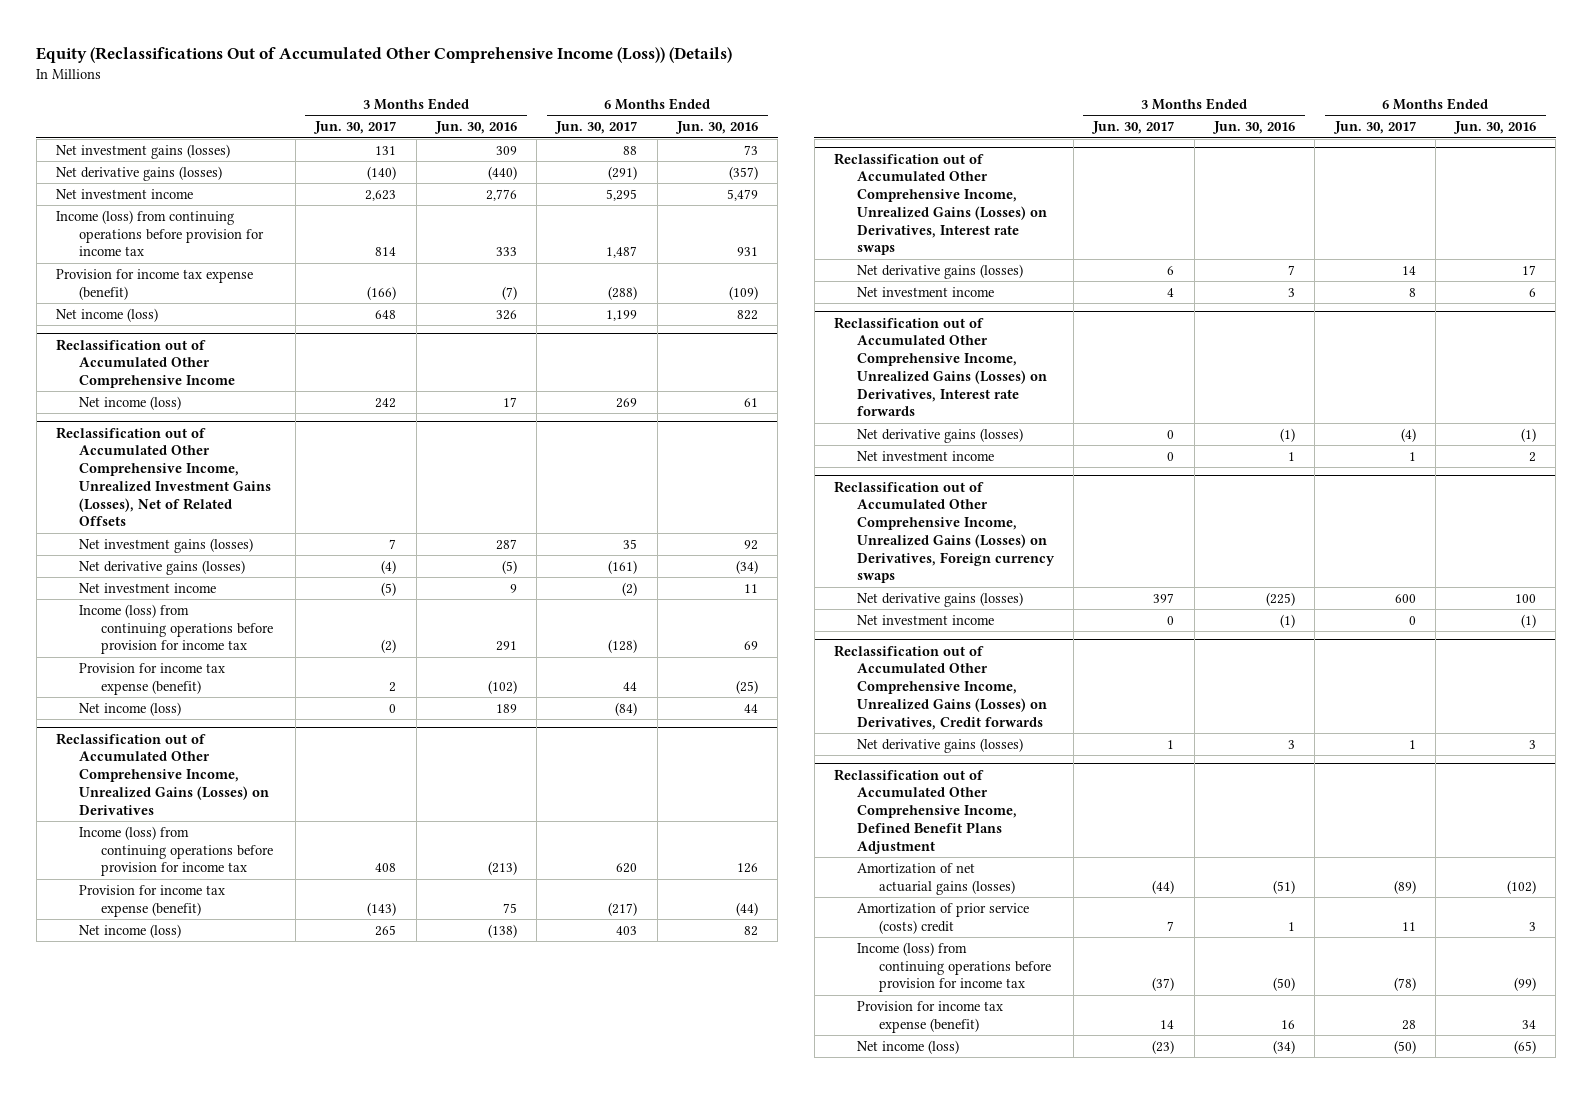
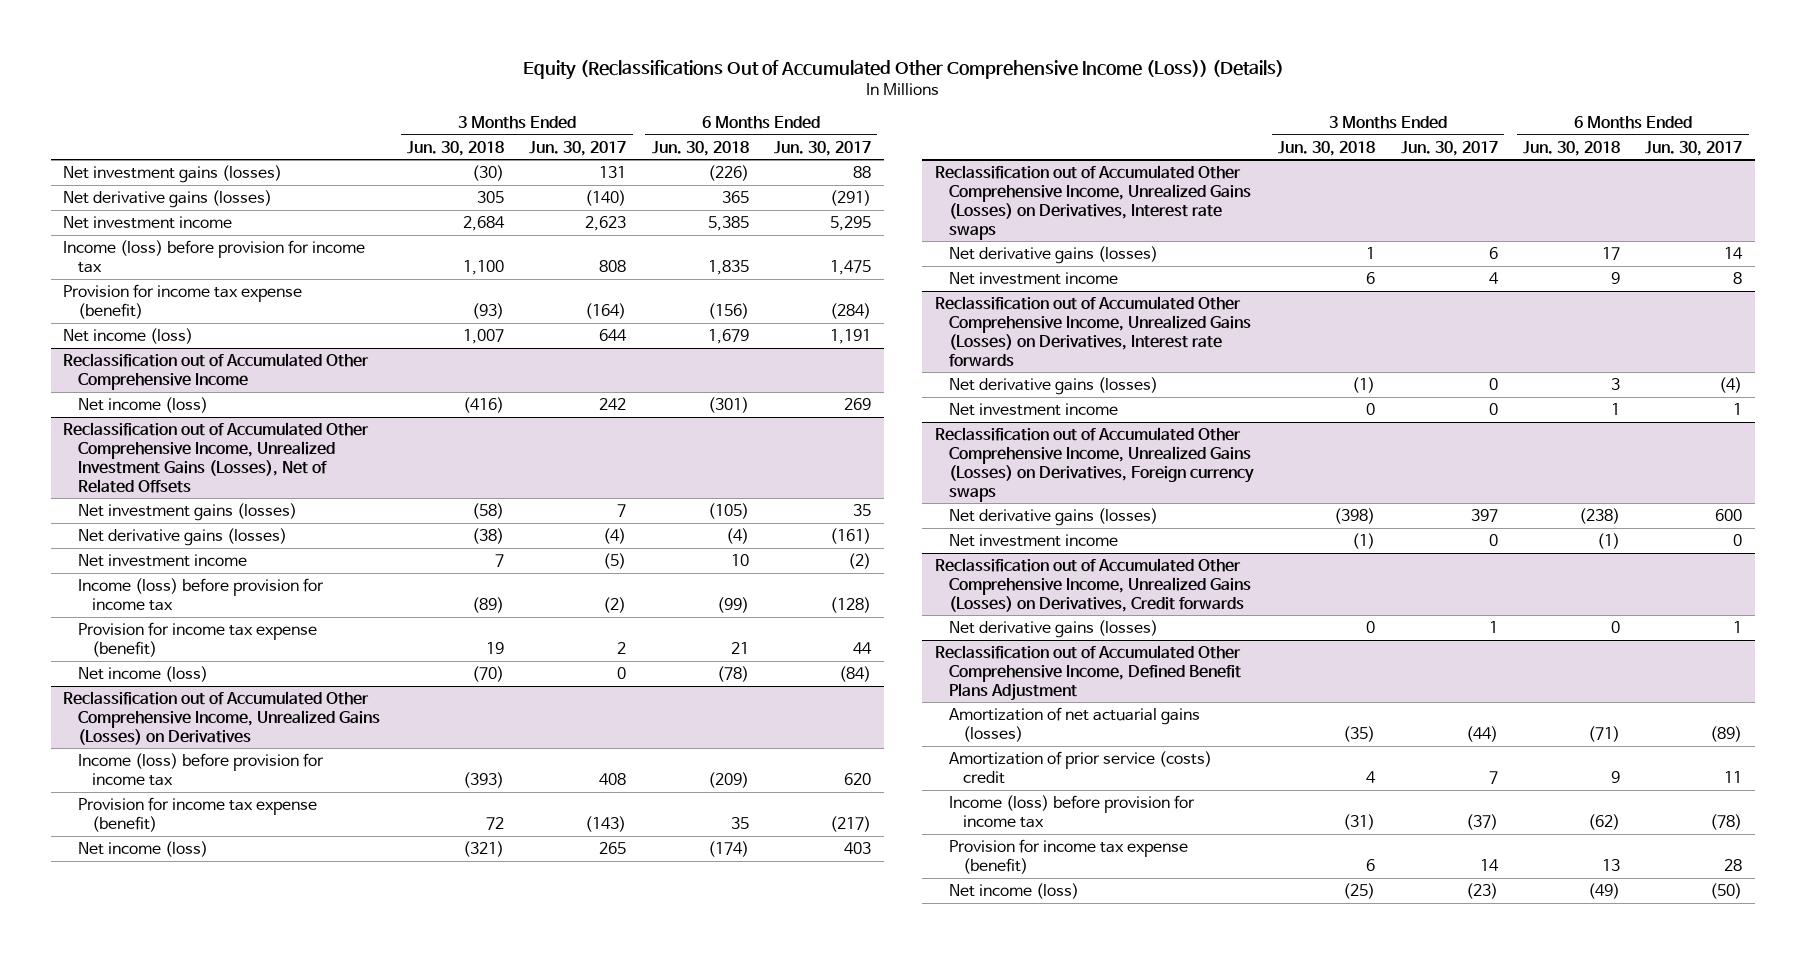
- | 3 Months Ended Jun. 30, 2017 | 3 Months Ended Jun. 30, 2016 | 6 Months Ended Jun. 30, 2017 | 6 Months Ended Jun. 30, 2016
+ | 3 Months Ended Jun. 30, 2018 | 3 Months Ended Jun. 30, 2017 | 6 Months Ended Jun. 30, 2018 | 6 Months Ended Jun. 30, 2017
- Income (loss) from continuing operations before provision for income tax | 814 | 333 | 1,487 | 931
- Provision for income tax expense (benefit) | (166) | (7) | (288) | (109)
- Net income (loss) | 648 | 326 | 1,199 | 822
+ Income (loss) before provision for income tax | 1,100 | 808 | 1,835 | 1,475
+ Provision for income tax expense (benefit) | (93) | (164) | (156) | (284)
+ Net income (loss) | 1,007 | 644 | 1,679 | 1,191
@ Reclassification out of Accumulated Other Comprehensive Income, Unrealized Investment Gains (Losses), Net of Related Offsets
- Income (loss) from continuing operations before provision for income tax | (2) | 291 | (128) | 69
+ Income (loss) before provision for income tax | (89) | (2) | (99) | (128)
@ Reclassification out of Accumulated Other Comprehensive Income, Unrealized Gains (Losses) on Derivatives
- Income (loss) from continuing operations before provision for income tax | 408 | (213) | 620 | 126
+ Income (loss) before provision for income tax | (393) | 408 | (209) | 620
@ Reclassification out of Accumulated Other Comprehensive Income, Defined Benefit Plans Adjustment
- Income (loss) from continuing operations before provision for income tax | (37) | (50) | (78) | (99)
+ Income (loss) before provision for income tax | (31) | (37) | (62) | (78)

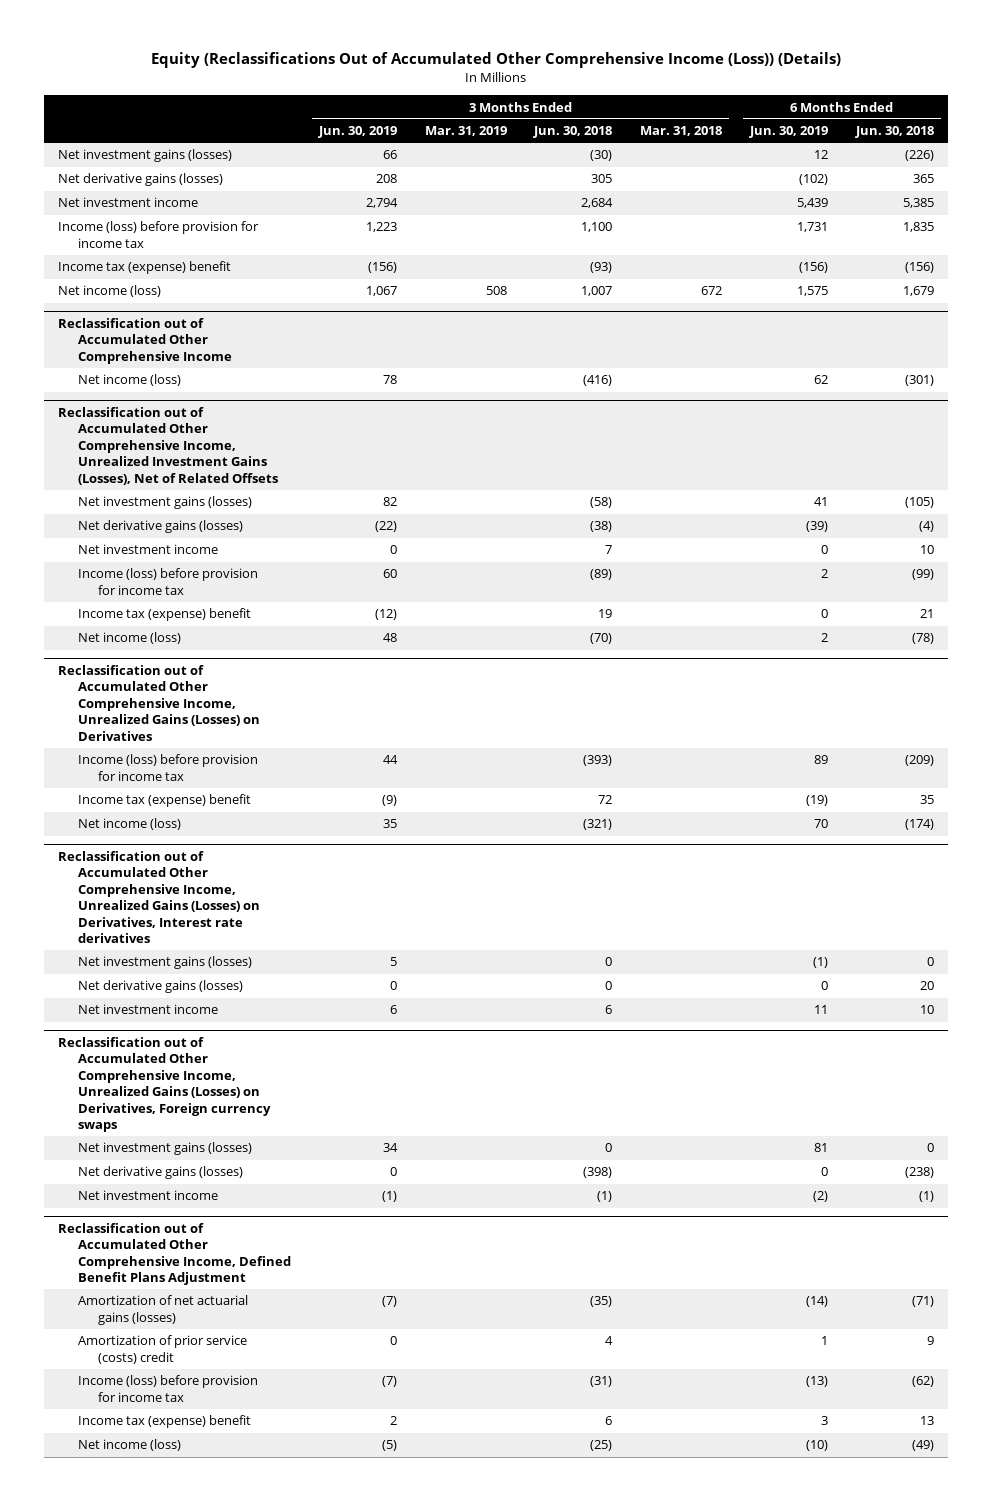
- | 3 Months Ended Jun. 30, 2018 | 3 Months Ended Jun. 30, 2017 | 6 Months Ended Jun. 30, 2018 | 6 Months Ended Jun. 30, 2017
+ | 3 Months Ended Jun. 30, 2019 | 3 Months Ended Mar. 31, 2019 | 3 Months Ended Jun. 30, 2018 | 3 Months Ended Mar. 31, 2018 | 6 Months Ended Jun. 30, 2019 | 6 Months Ended Jun. 30, 2018
- Provision for income tax expense (benefit) | (93) | (164) | (156) | (284)
+ Income tax (expense) benefit | (156) | | (93) | | (156) | (156)
@ Reclassification out of Accumulated Other Comprehensive Income, Unrealized Investment Gains (Losses), Net of Related Offsets
- Provision for income tax expense (benefit) | 19 | 2 | 21 | 44
+ Income tax (expense) benefit | (12) | | 19 | | 0 | 21
@ Reclassification out of Accumulated Other Comprehensive Income, Unrealized Gains (Losses) on Derivatives
- Provision for income tax expense (benefit) | 72 | (143) | 35 | (217)
+ Income tax (expense) benefit | (9) | | 72 | | (19) | 35
- Reclassification out of Accumulated Other Comprehensive Income, Unrealized Gains (Losses) on Derivatives, Interest rate swaps
- Net derivative gains (losses) | 1 | 6 | 17 | 14
- Net investment income | 6 | 4 | 9 | 8
- Reclassification out of Accumulated Other Comprehensive Income, Unrealized Gains (Losses) on Derivatives, Interest rate forwards
- Net derivative gains (losses) | (1) | 0 | 3 | (4)
- Net investment income | 0 | 0 | 1 | 1
+ Reclassification out of Accumulated Other Comprehensive Income, Unrealized Gains (Losses) on Derivatives, Interest rate derivatives
+ Net investment gains (losses) | 5 | | 0 | | (1) | 0
+ Net derivative gains (losses) | 0 | | 0 | | 0 | 20
+ Net investment income | 6 | | 6 | | 11 | 10
@ Reclassification out of Accumulated Other Comprehensive Income, Unrealized Gains (Losses) on Derivatives, Foreign currency swaps
+ Net investment gains (losses) | 34 | | 0 | | 81 | 0
- Reclassification out of Accumulated Other Comprehensive Income, Unrealized Gains (Losses) on Derivatives, Credit forwards
- Net derivative gains (losses) | 0 | 1 | 0 | 1
@ Reclassification out of Accumulated Other Comprehensive Income, Defined Benefit Plans Adjustment
- Provision for income tax expense (benefit) | 6 | 14 | 13 | 28
+ Income tax (expense) benefit | 2 | | 6 | | 3 | 13

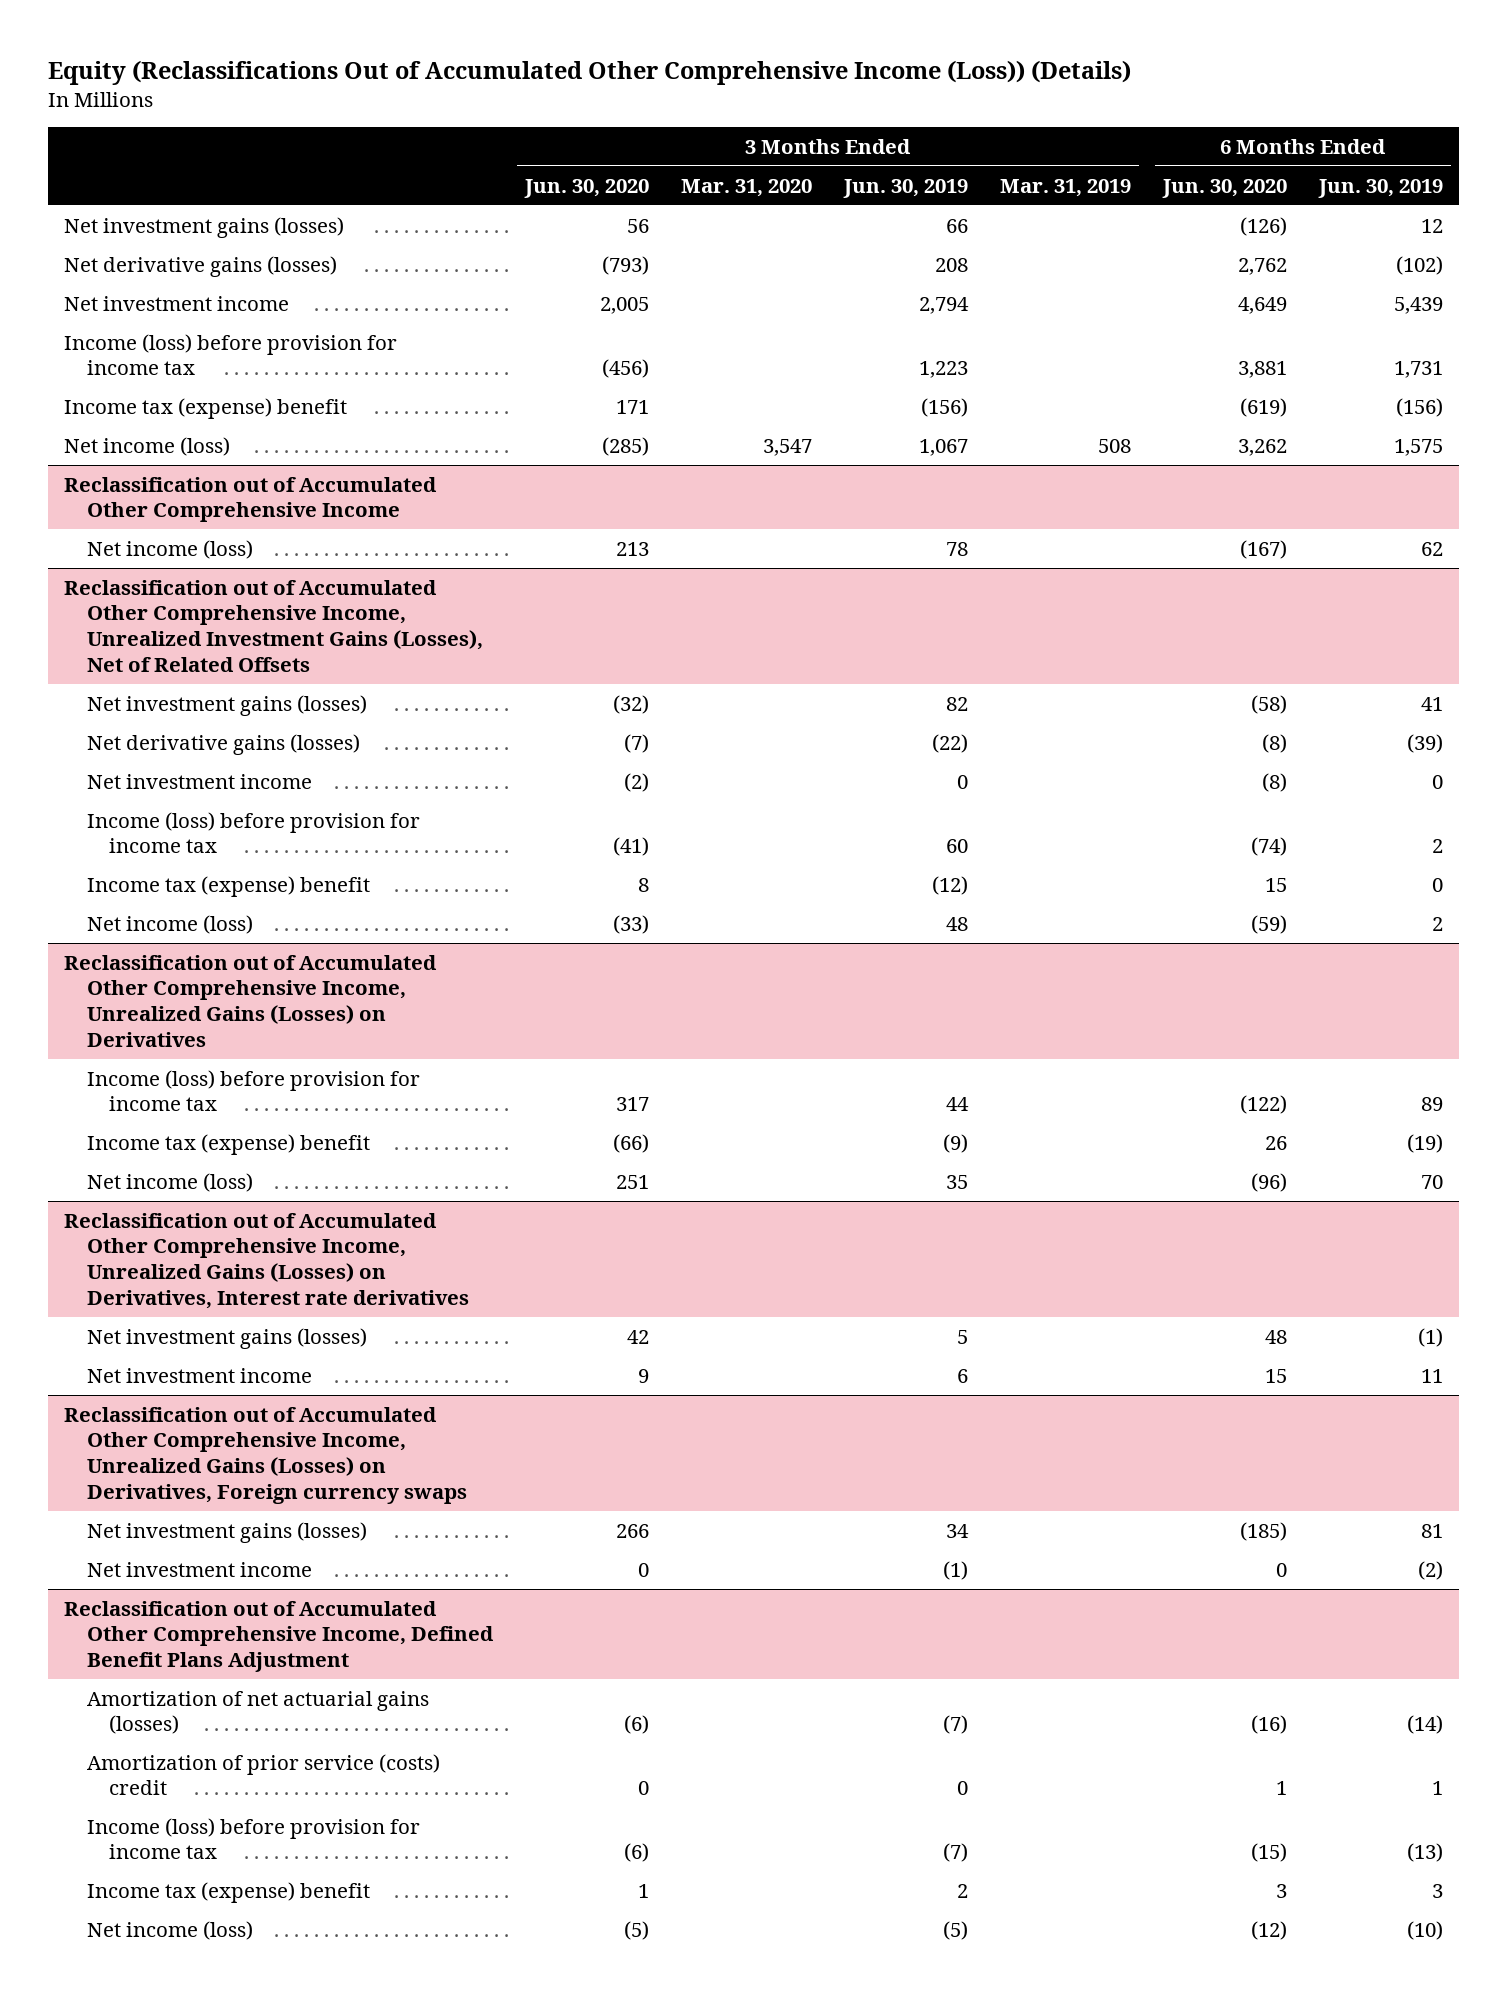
- | 3 Months Ended Jun. 30, 2019 | 3 Months Ended Mar. 31, 2019 | 3 Months Ended Jun. 30, 2018 | 3 Months Ended Mar. 31, 2018 | 6 Months Ended Jun. 30, 2019 | 6 Months Ended Jun. 30, 2018
+ | 3 Months Ended Jun. 30, 2020 | 3 Months Ended Mar. 31, 2020 | 3 Months Ended Jun. 30, 2019 | 3 Months Ended Mar. 31, 2019 | 6 Months Ended Jun. 30, 2020 | 6 Months Ended Jun. 30, 2019
@ Reclassification out of Accumulated Other Comprehensive Income, Unrealized Gains (Losses) on Derivatives, Interest rate derivatives
- Net derivative gains (losses) | 0 | | 0 | | 0 | 20
@ Reclassification out of Accumulated Other Comprehensive Income, Unrealized Gains (Losses) on Derivatives, Foreign currency swaps
- Net derivative gains (losses) | 0 | | (398) | | 0 | (238)

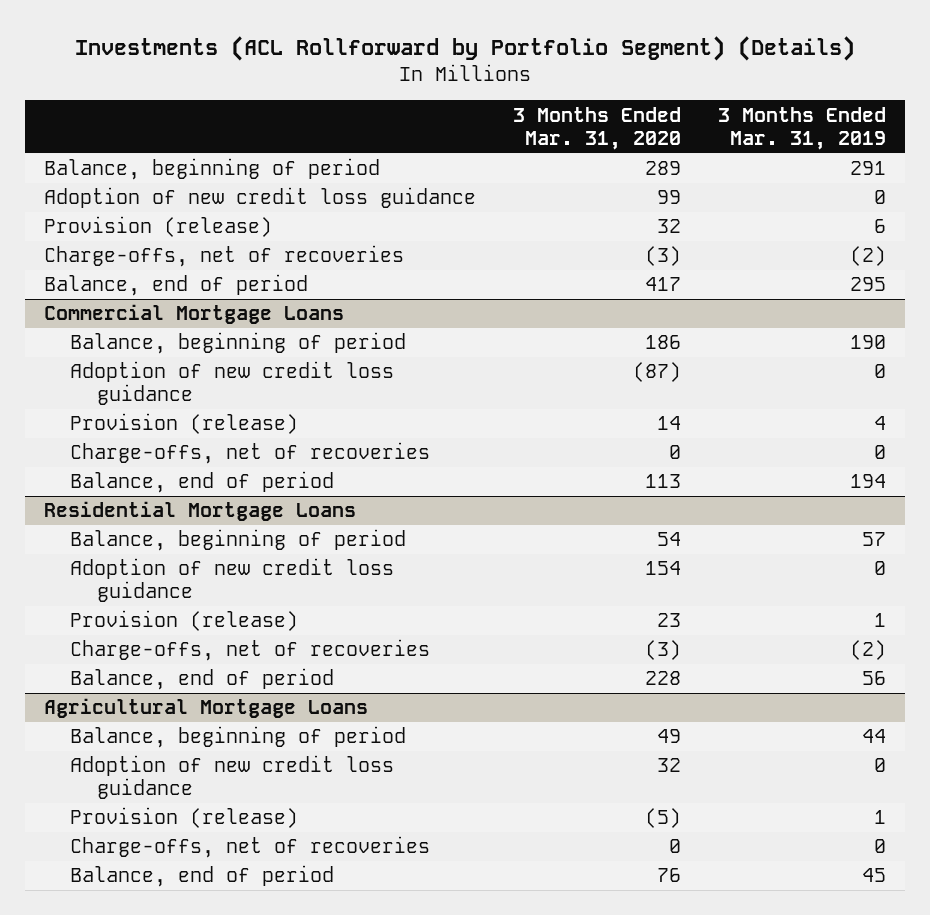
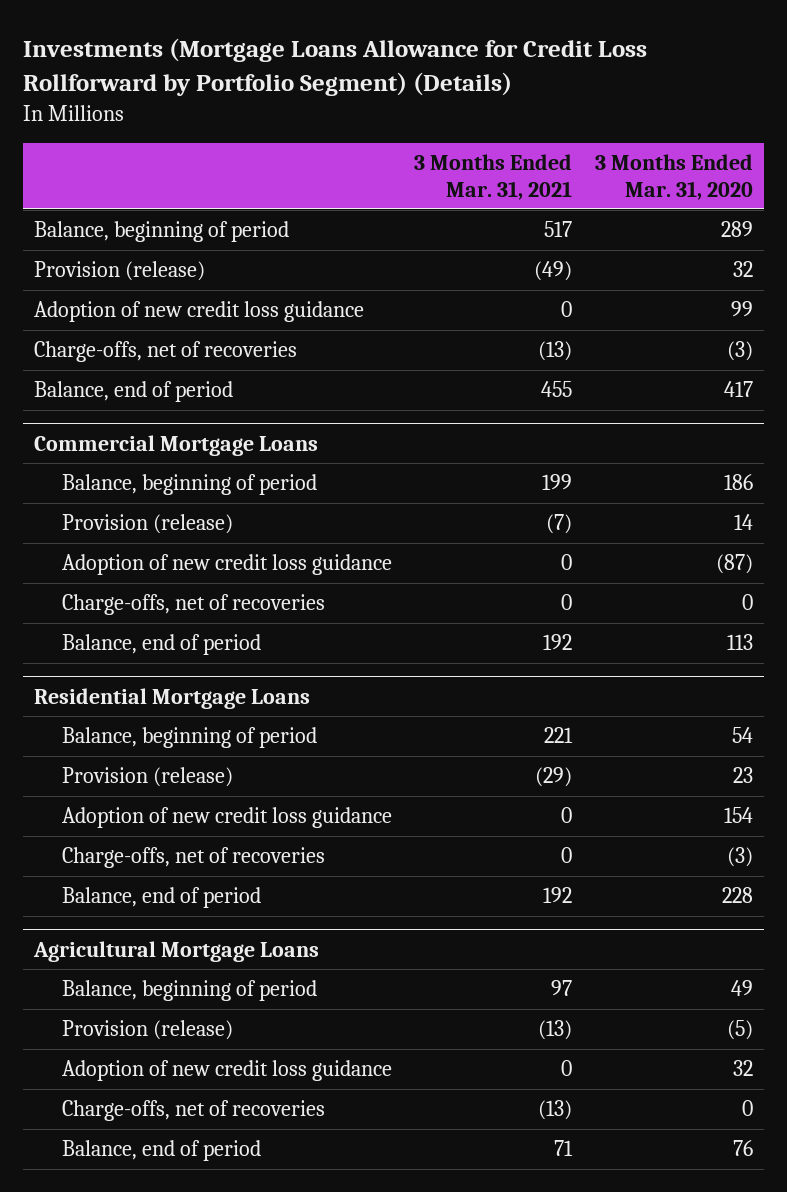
- Investments (ACL Rollforward by Portfolio Segment) (Details)
+ Investments (Mortgage Loans Allowance for Credit Loss Rollforward by Portfolio Segment) (Details)
- | 3 Months Ended Mar. 31, 2020 | 3 Months Ended Mar. 31, 2019
+ | 3 Months Ended Mar. 31, 2021 | 3 Months Ended Mar. 31, 2020
moved down: Adoption of new credit loss guidance | 0 | 99
@ Commercial Mortgage Loans
moved down: Adoption of new credit loss guidance | 0 | (87)
@ Residential Mortgage Loans
moved down: Adoption of new credit loss guidance | 0 | 154
@ Agricultural Mortgage Loans
moved down: Adoption of new credit loss guidance | 0 | 32

